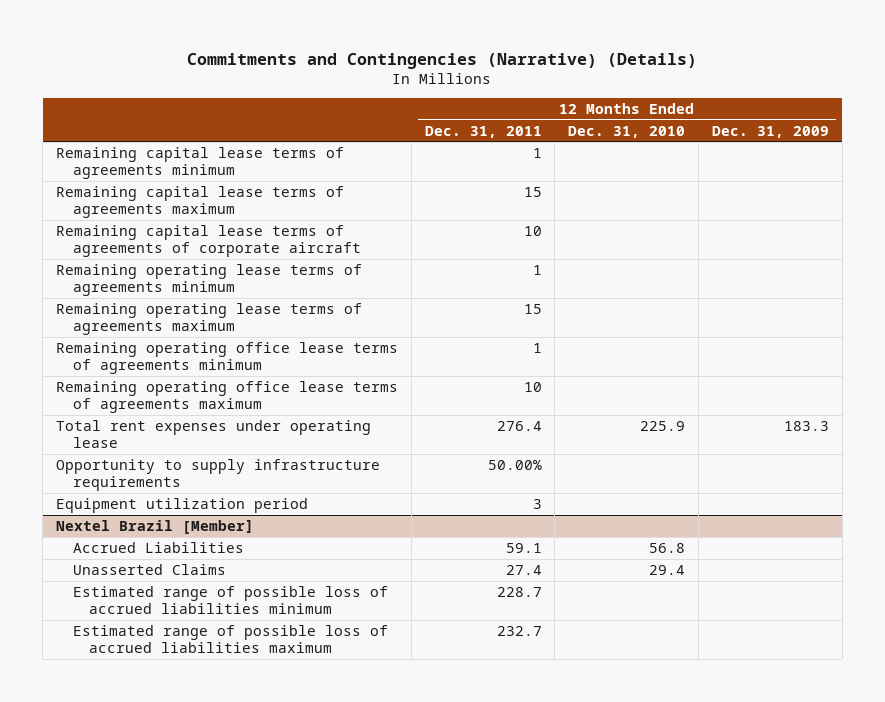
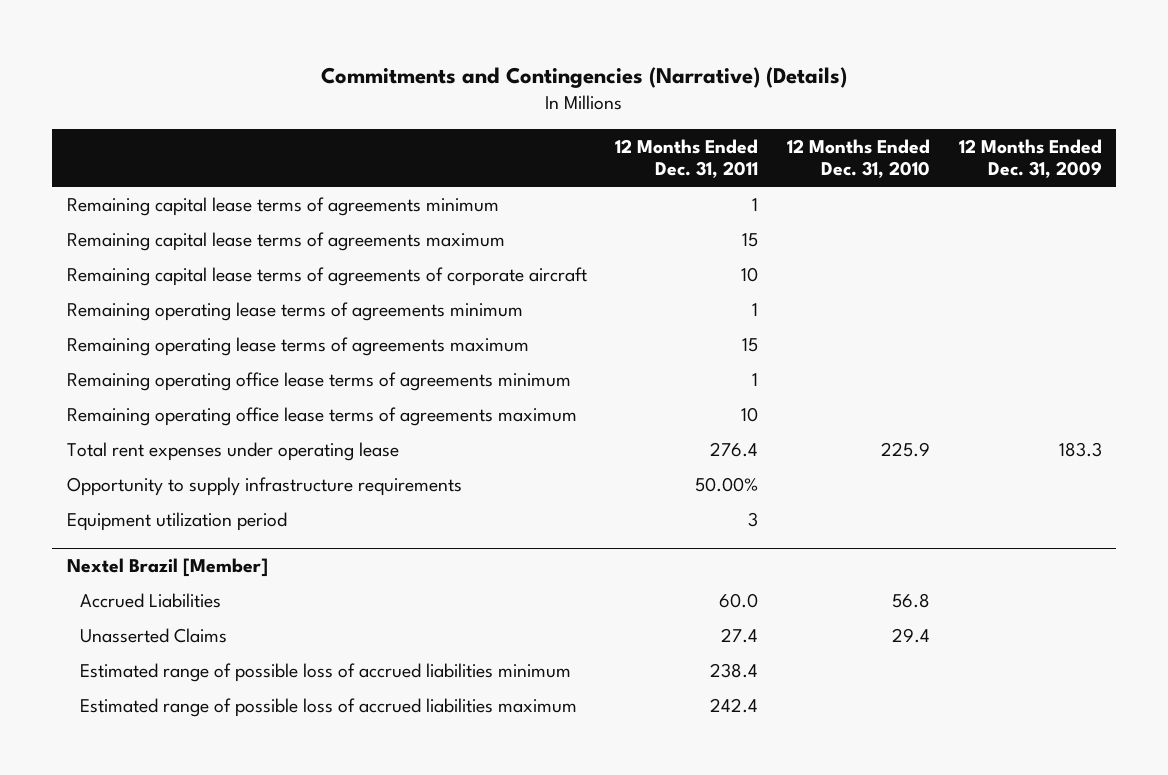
@ Nextel Brazil [Member]
- Accrued Liabilities | 59.1 | 56.8 |
+ Accrued Liabilities | 60.0 | 56.8 |
- Estimated range of possible loss of accrued liabilities minimum | 228.7 | |
- Estimated range of possible loss of accrued liabilities maximum | 232.7 | |
+ Estimated range of possible loss of accrued liabilities minimum | 238.4 | |
+ Estimated range of possible loss of accrued liabilities maximum | 242.4 | |

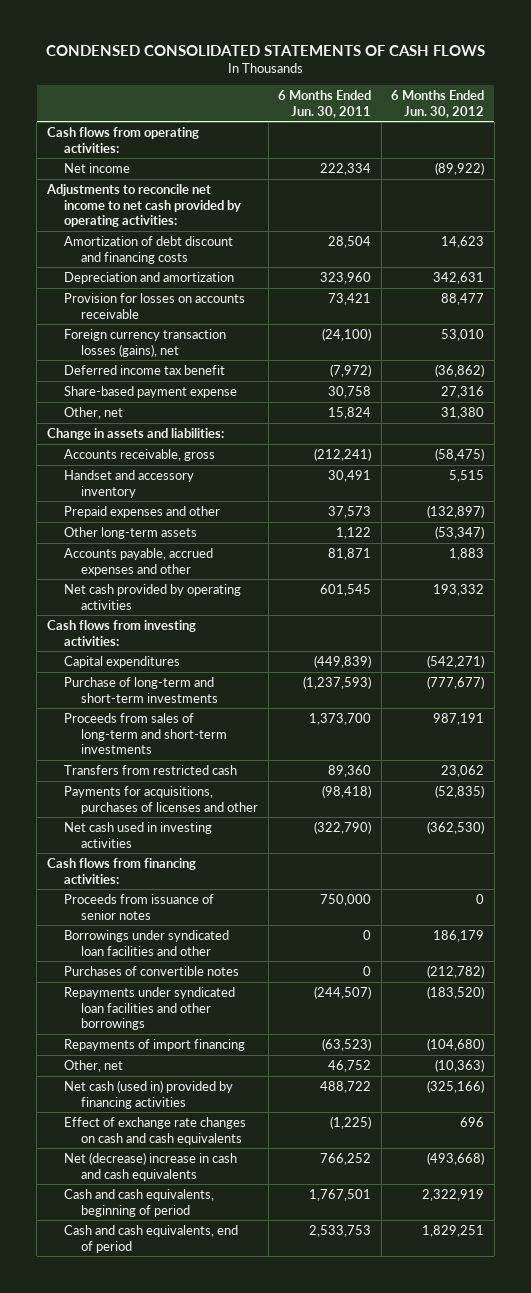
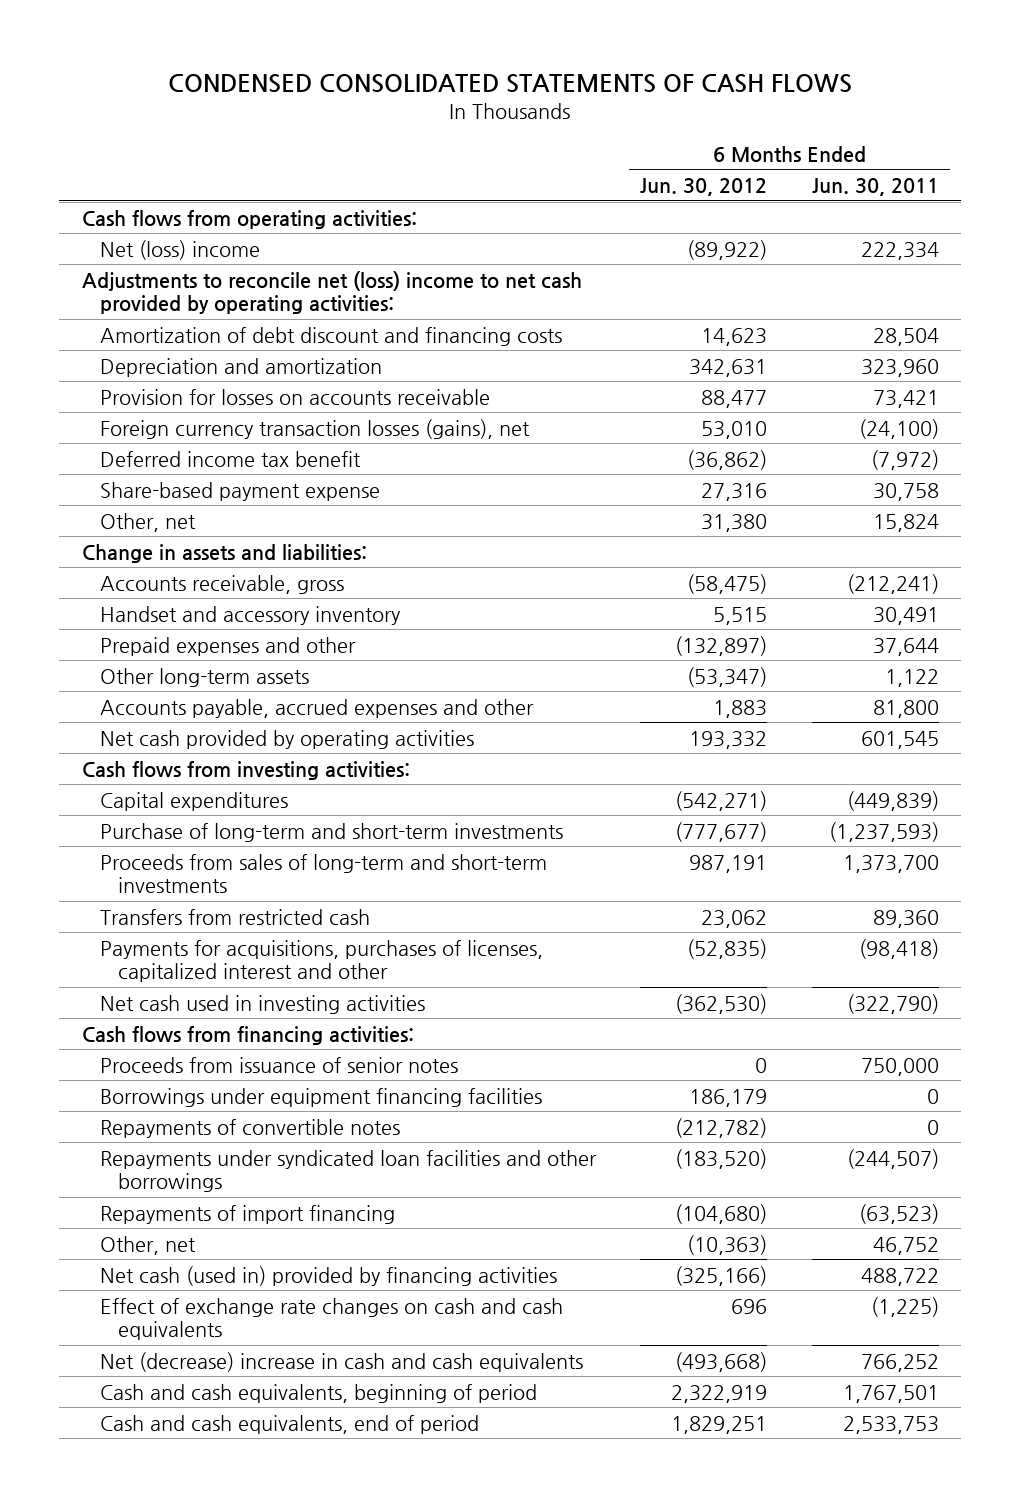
- | 6 Months Ended Jun. 30, 2011 | 6 Months Ended Jun. 30, 2012
+ | 6 Months Ended Jun. 30, 2012 | 6 Months Ended Jun. 30, 2011
- Net income | 222,334 | (89,922)
- Adjustments to reconcile net income to net cash provided by operating activities:
+ Net (loss) income | (89,922) | 222,334
+ Adjustments to reconcile net (loss) income to net cash provided by operating activities:
- Prepaid expenses and other | 37,573 | (132,897)
+ Prepaid expenses and other | (132,897) | 37,644
- Accounts payable, accrued expenses and other | 81,871 | 1,883
+ Accounts payable, accrued expenses and other | 1,883 | 81,800
- Payments for acquisitions, purchases of licenses and other | (98,418) | (52,835)
+ Payments for acquisitions, purchases of licenses, capitalized interest and other | (52,835) | (98,418)
- Borrowings under syndicated loan facilities and other | 0 | 186,179
- Purchases of convertible notes | 0 | (212,782)
+ Borrowings under equipment financing facilities | 186,179 | 0
+ Repayments of convertible notes | (212,782) | 0

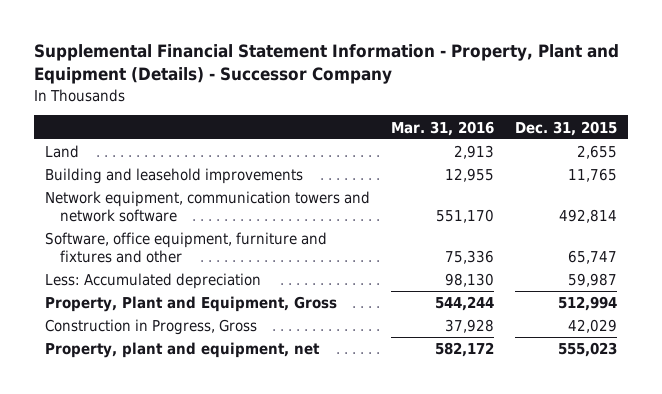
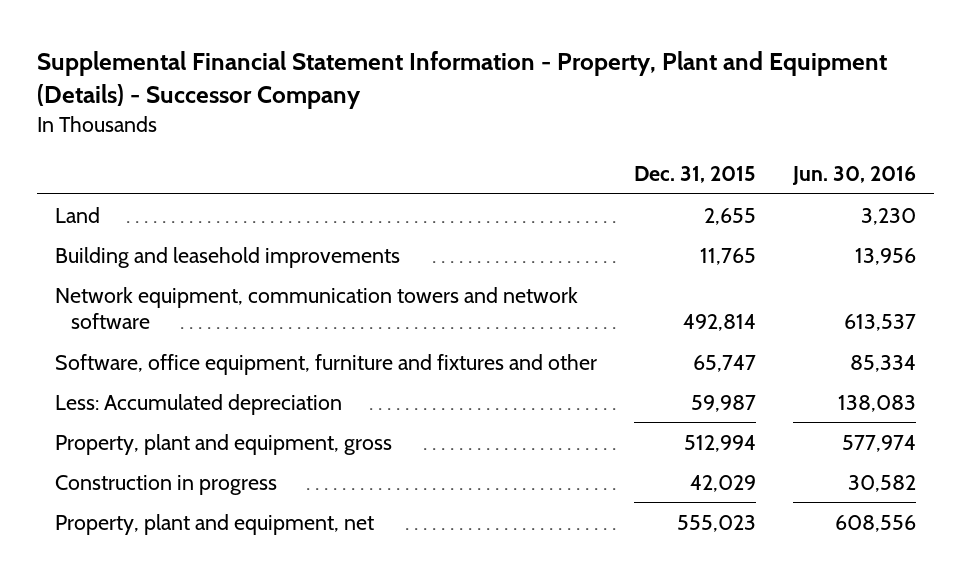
- | Mar. 31, 2016 | Dec. 31, 2015
+ | Dec. 31, 2015 | Jun. 30, 2016
- Property, Plant and Equipment, Gross | 544,244 | 512,994
- Construction in Progress, Gross | 37,928 | 42,029
+ Property, plant and equipment, gross | 512,994 | 577,974
+ Construction in progress | 42,029 | 30,582

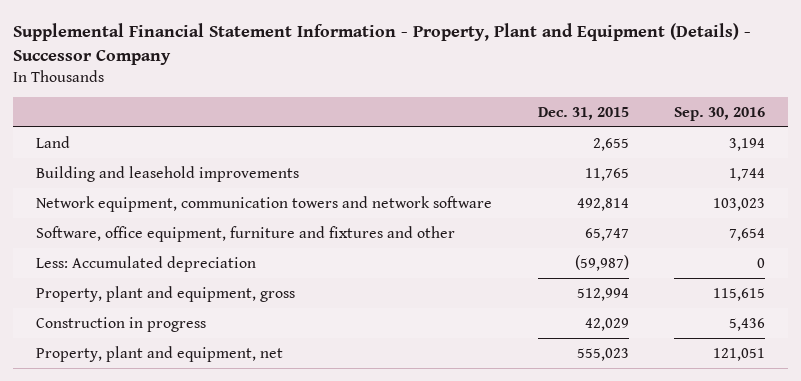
- | Dec. 31, 2015 | Jun. 30, 2016
+ | Dec. 31, 2015 | Sep. 30, 2016
- Less: Accumulated depreciation | 59,987 | 138,083
+ Less: Accumulated depreciation | (59,987) | 0

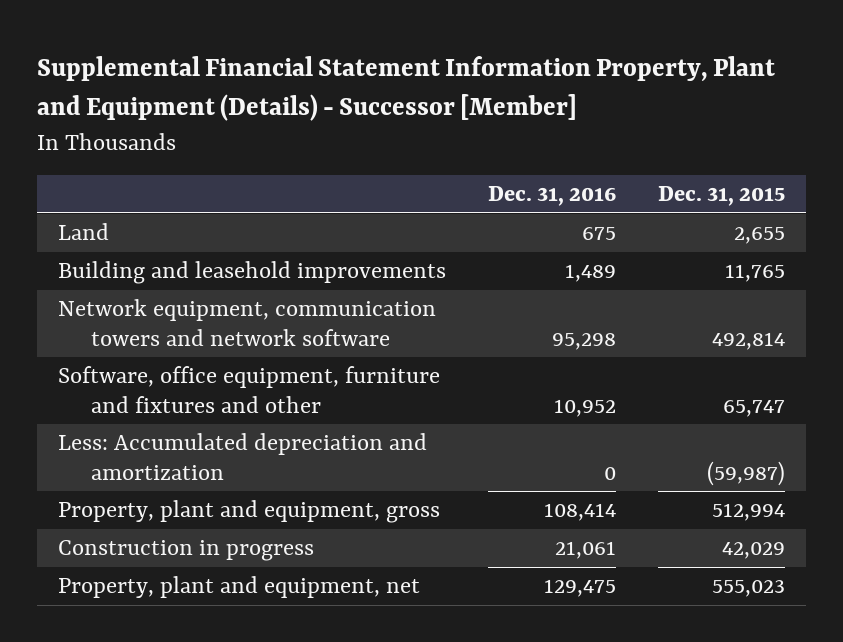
- Supplemental Financial Statement Information - Property, Plant and Equipment (Details) - Successor Company
+ Supplemental Financial Statement Information Property, Plant and Equipment (Details) - Successor [Member]
- | Dec. 31, 2015 | Sep. 30, 2016
+ | Dec. 31, 2016 | Dec. 31, 2015
- Less: Accumulated depreciation | (59,987) | 0
+ Less: Accumulated depreciation and amortization | 0 | (59,987)

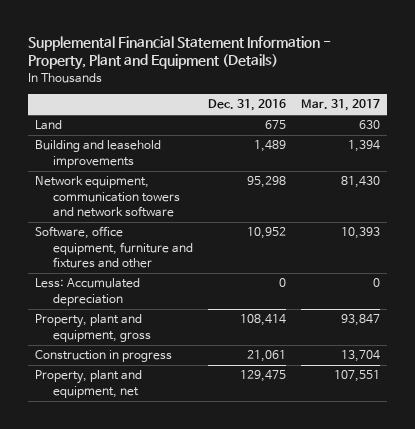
- Supplemental Financial Statement Information Property, Plant and Equipment (Details) - Successor [Member]
+ Supplemental Financial Statement Information - Property, Plant and Equipment (Details)
- | Dec. 31, 2016 | Dec. 31, 2015
+ | Dec. 31, 2016 | Mar. 31, 2017
- Less: Accumulated depreciation and amortization | 0 | (59,987)
+ Less: Accumulated depreciation | 0 | 0

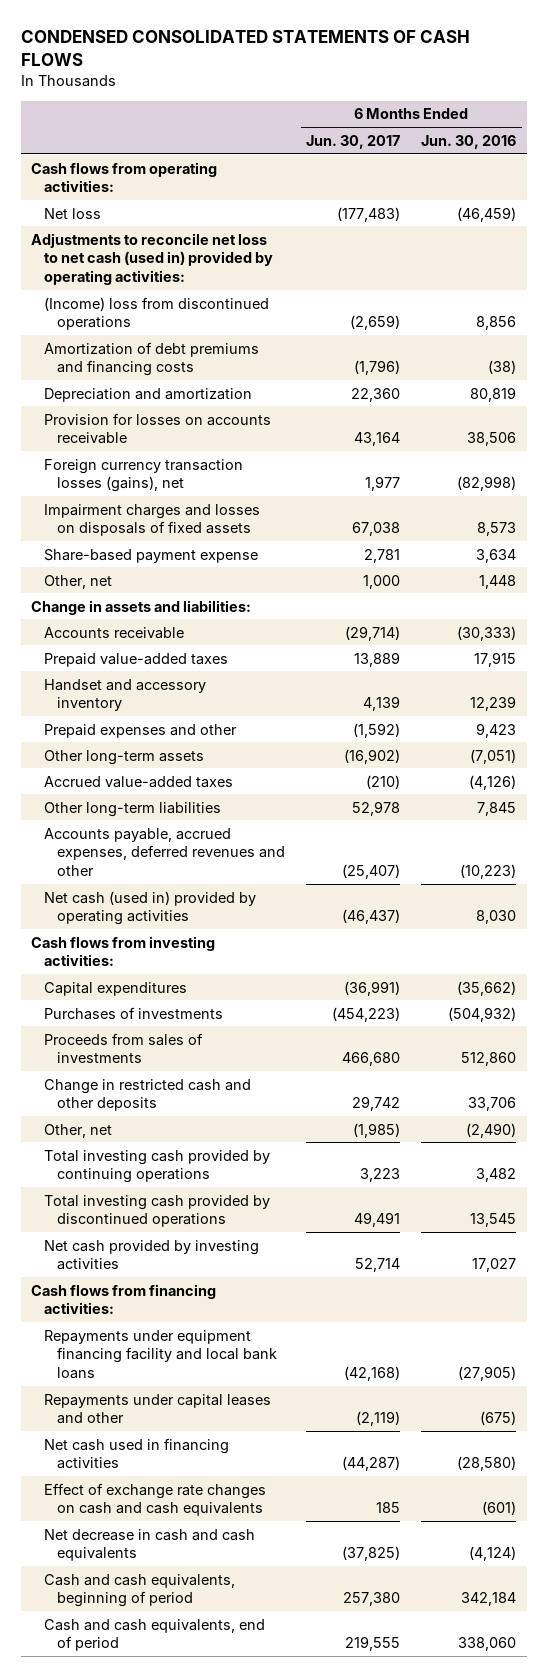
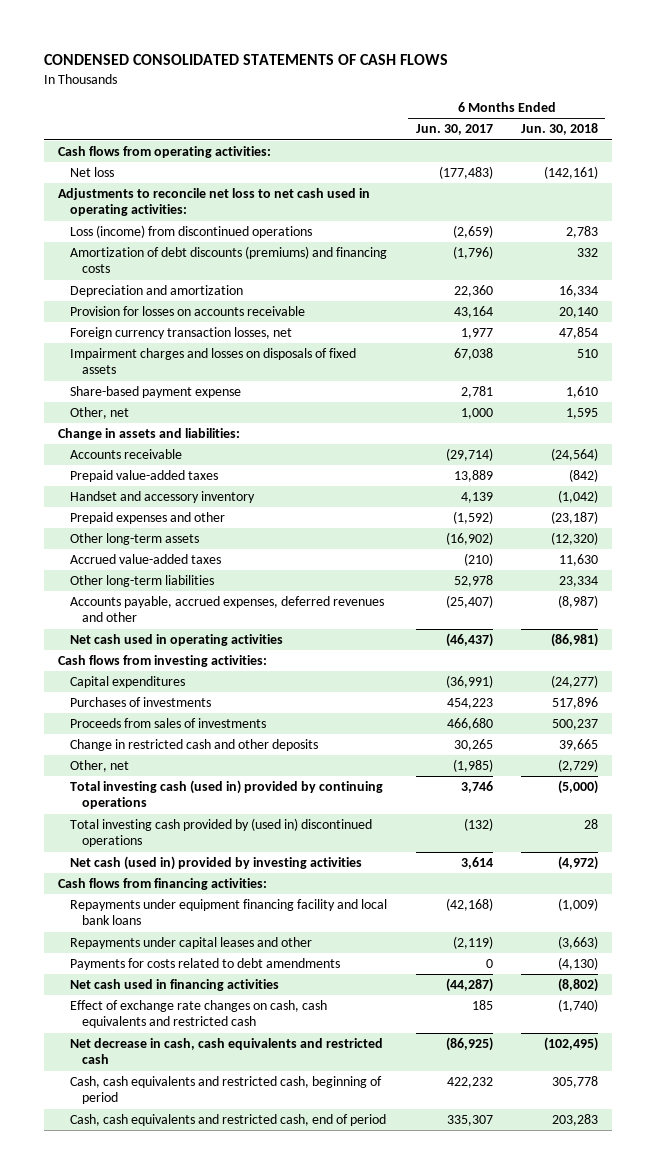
- | 6 Months Ended Jun. 30, 2017 | 6 Months Ended Jun. 30, 2016
+ | 6 Months Ended Jun. 30, 2017 | 6 Months Ended Jun. 30, 2018
- Adjustments to reconcile net loss to net cash (used in) provided by operating activities:
- (Income) loss from discontinued operations | (2,659) | 8,856
- Amortization of debt premiums and financing costs | (1,796) | (38)
+ Adjustments to reconcile net loss to net cash used in operating activities:
+ Loss (income) from discontinued operations | (2,659) | 2,783
+ Amortization of debt discounts (premiums) and financing costs | (1,796) | 332
- Foreign currency transaction losses (gains), net | 1,977 | (82,998)
+ Foreign currency transaction losses, net | 1,977 | 47,854
- Net cash (used in) provided by operating activities | (46,437) | 8,030
+ Net cash used in operating activities | (46,437) | (86,981)
- Purchases of investments | (454,223) | (504,932)
+ Purchases of investments | 454,223 | 517,896
- Change in restricted cash and other deposits | 29,742 | 33,706
+ Change in restricted cash and other deposits | 30,265 | 39,665
- Total investing cash provided by continuing operations | 3,223 | 3,482
- Total investing cash provided by discontinued operations | 49,491 | 13,545
- Net cash provided by investing activities | 52,714 | 17,027
+ Total investing cash (used in) provided by continuing operations | 3,746 | (5,000)
+ Total investing cash provided by (used in) discontinued operations | (132) | 28
+ Net cash (used in) provided by investing activities | 3,614 | (4,972)
+ Payments for costs related to debt amendments | 0 | (4,130)
- Effect of exchange rate changes on cash and cash equivalents | 185 | (601)
- Net decrease in cash and cash equivalents | (37,825) | (4,124)
- Cash and cash equivalents, beginning of period | 257,380 | 342,184
- Cash and cash equivalents, end of period | 219,555 | 338,060
+ Effect of exchange rate changes on cash, cash equivalents and restricted cash | 185 | (1,740)
+ Net decrease in cash, cash equivalents and restricted cash | (86,925) | (102,495)
+ Cash, cash equivalents and restricted cash, beginning of period | 422,232 | 305,778
+ Cash, cash equivalents and restricted cash, end of period | 335,307 | 203,283

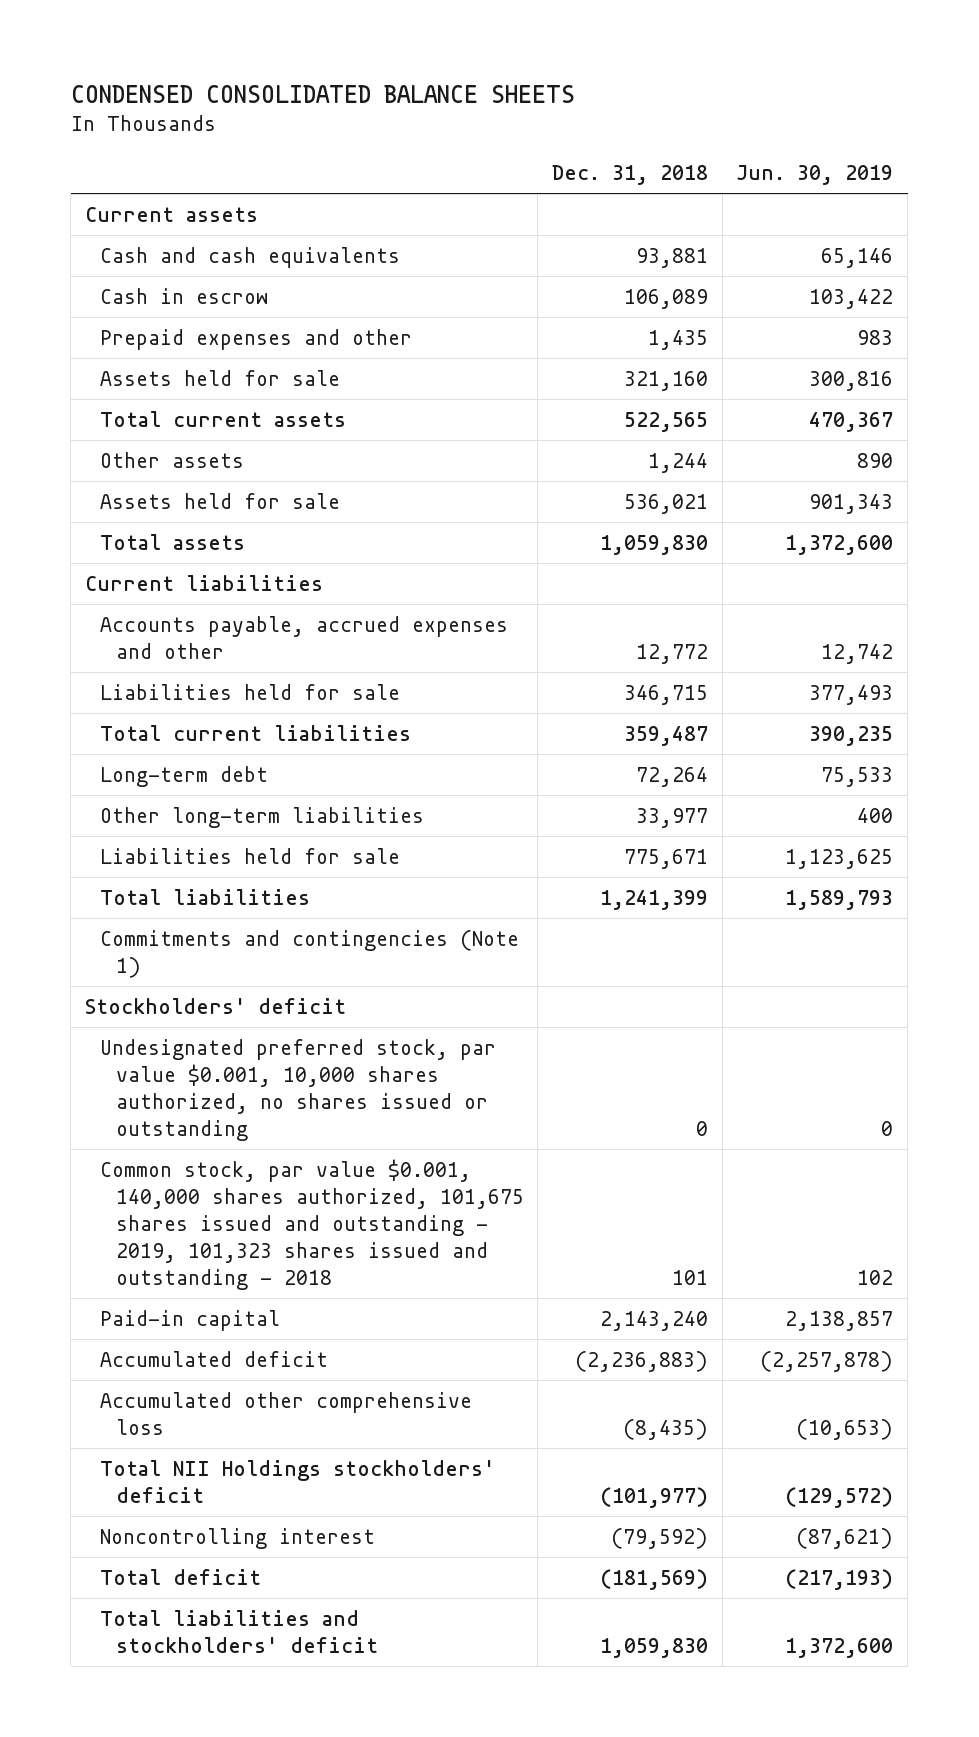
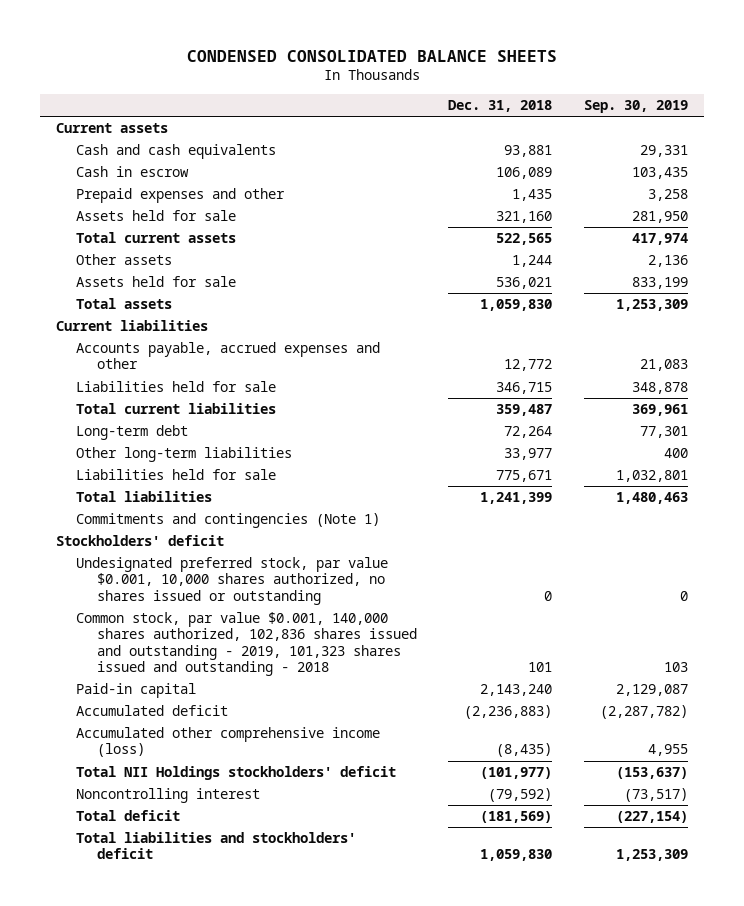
- | Dec. 31, 2018 | Jun. 30, 2019
+ | Dec. 31, 2018 | Sep. 30, 2019
- Common stock, par value $0.001, 140,000 shares authorized, 101,675 shares issued and outstanding - 2019, 101,323 shares issued and outstanding - 2018 | 101 | 102
+ Common stock, par value $0.001, 140,000 shares authorized, 102,836 shares issued and outstanding - 2019, 101,323 shares issued and outstanding - 2018 | 101 | 103
- Accumulated other comprehensive loss | (8,435) | (10,653)
+ Accumulated other comprehensive income (loss) | (8,435) | 4,955

